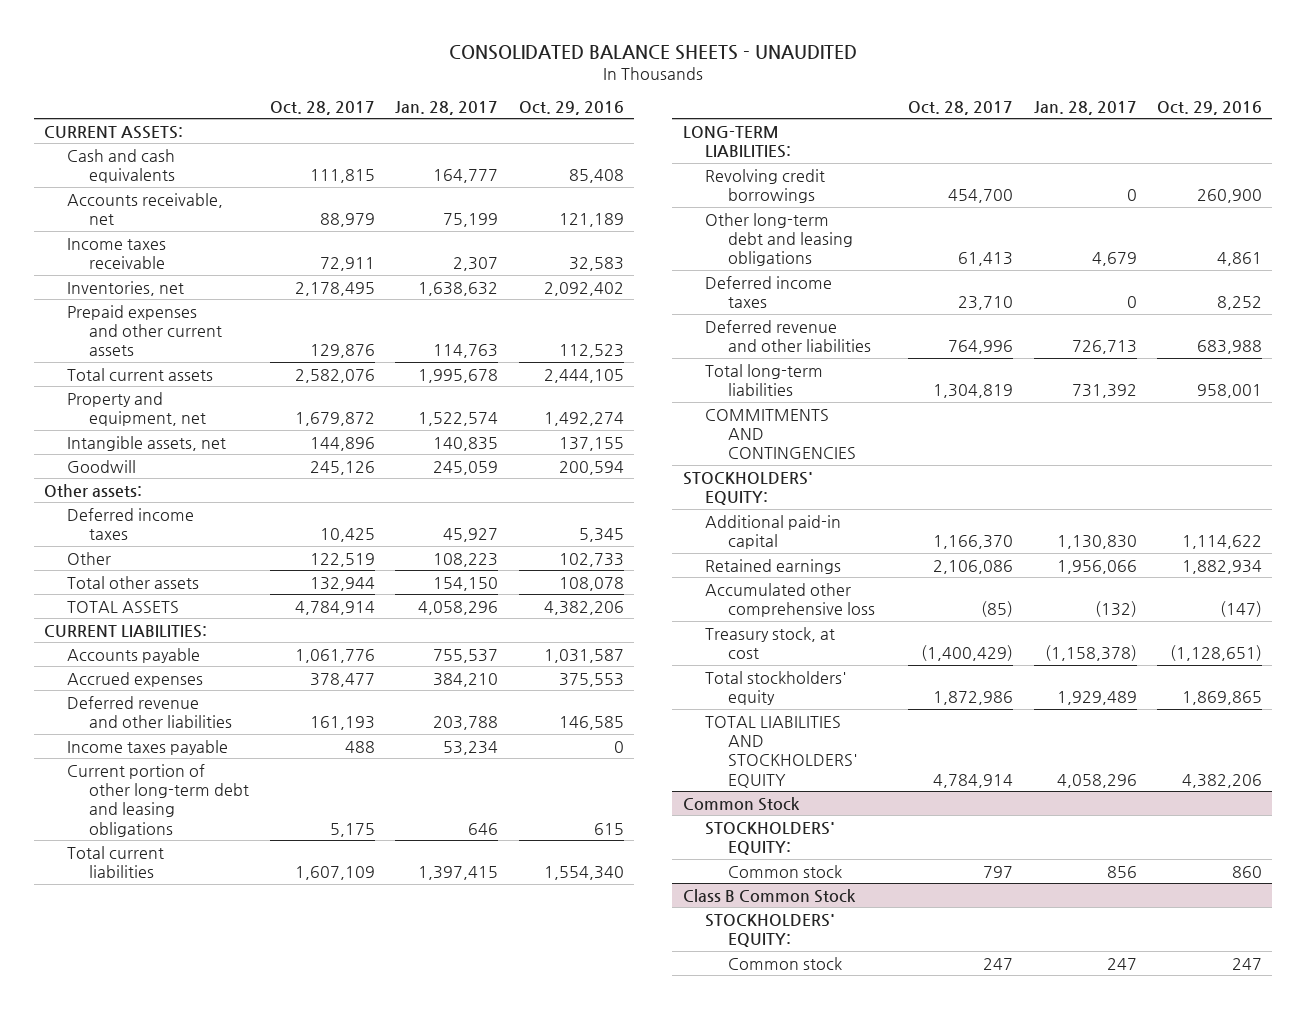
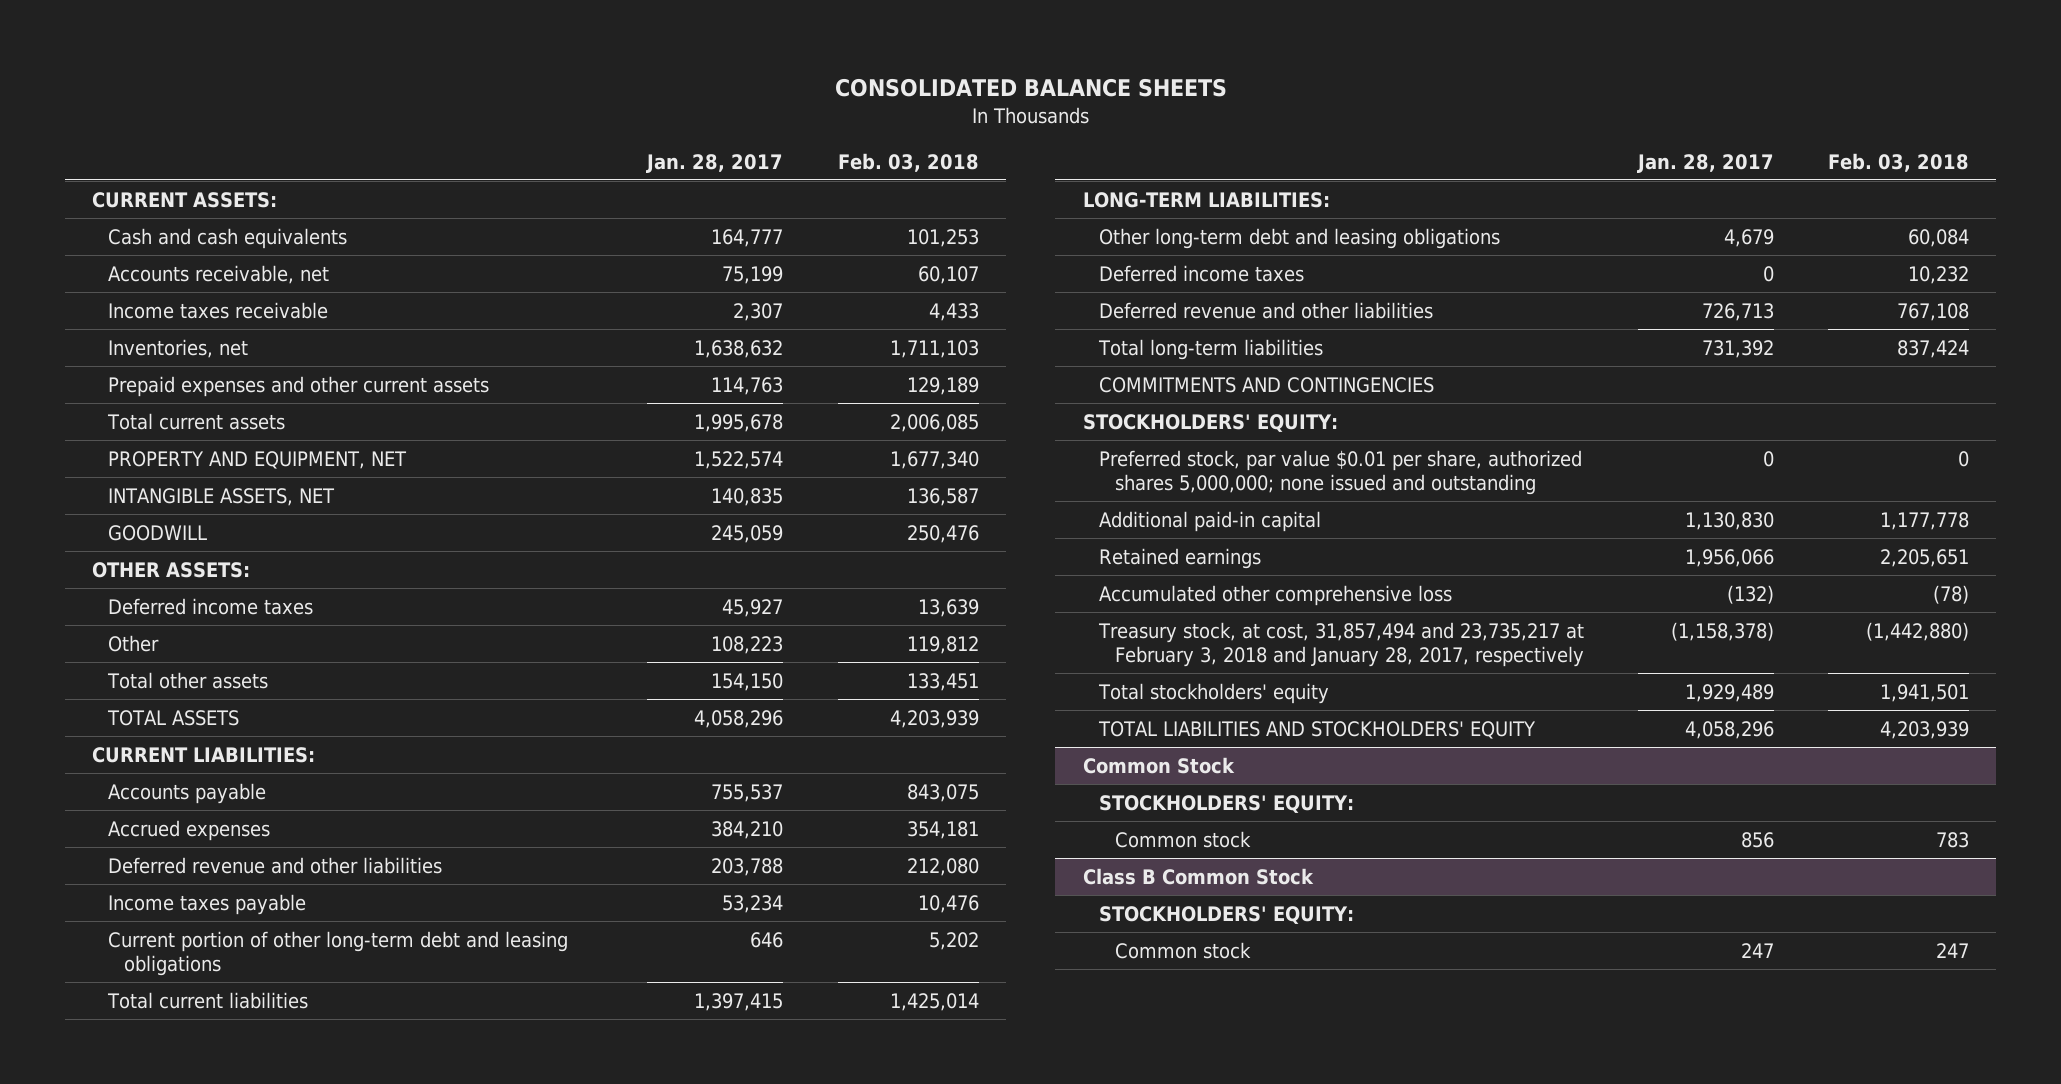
- CONSOLIDATED BALANCE SHEETS - UNAUDITED
+ CONSOLIDATED BALANCE SHEETS
- | Oct. 28, 2017 | Jan. 28, 2017 | Oct. 29, 2016
+ | Jan. 28, 2017 | Feb. 03, 2018
- Property and equipment, net | 1,679,872 | 1,522,574 | 1,492,274
- Intangible assets, net | 144,896 | 140,835 | 137,155
- Goodwill | 245,126 | 245,059 | 200,594
- Other assets:
+ PROPERTY AND EQUIPMENT, NET | 1,522,574 | 1,677,340
+ INTANGIBLE ASSETS, NET | 140,835 | 136,587
+ GOODWILL | 245,059 | 250,476
+ OTHER ASSETS:
- Revolving credit borrowings | 454,700 | 0 | 260,900
+ Preferred stock, par value $0.01 per share, authorized shares 5,000,000; none issued and outstanding | 0 | 0
- Treasury stock, at cost | (1,400,429) | (1,158,378) | (1,128,651)
+ Treasury stock, at cost, 31,857,494 and 23,735,217 at February 3, 2018 and January 28, 2017, respectively | (1,158,378) | (1,442,880)

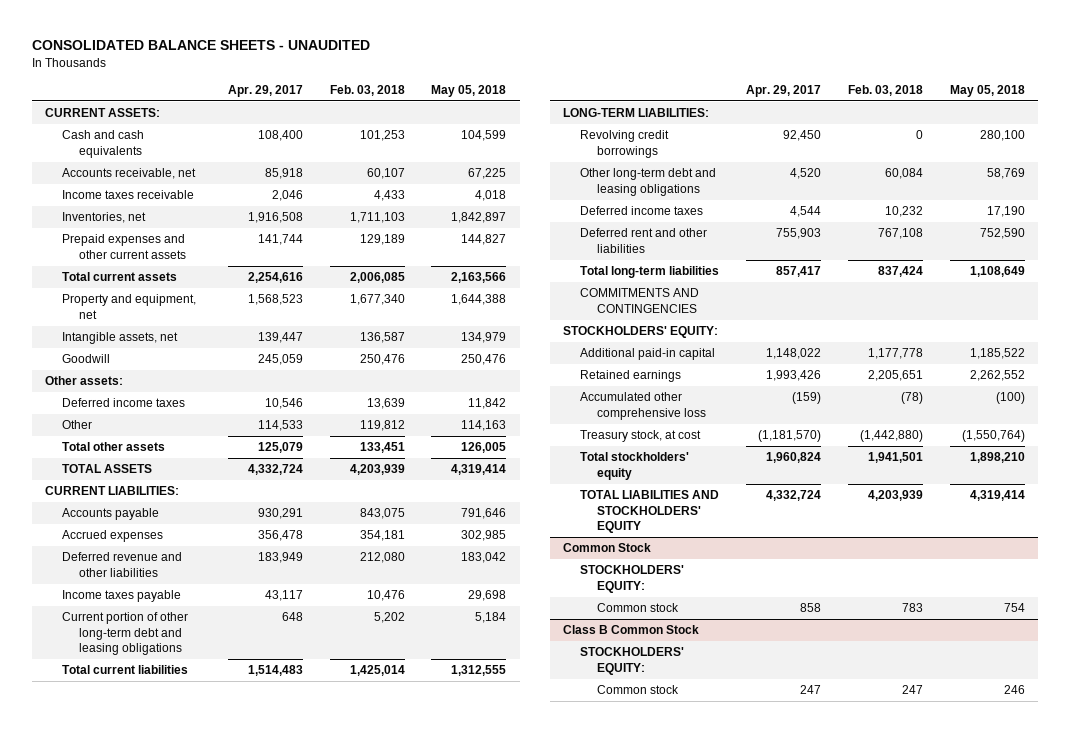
- CONSOLIDATED BALANCE SHEETS
+ CONSOLIDATED BALANCE SHEETS - UNAUDITED
- | Jan. 28, 2017 | Feb. 03, 2018
+ | Apr. 29, 2017 | Feb. 03, 2018 | May 05, 2018
- PROPERTY AND EQUIPMENT, NET | 1,522,574 | 1,677,340
- INTANGIBLE ASSETS, NET | 140,835 | 136,587
- GOODWILL | 245,059 | 250,476
- OTHER ASSETS:
+ Property and equipment, net | 1,568,523 | 1,677,340 | 1,644,388
+ Intangible assets, net | 139,447 | 136,587 | 134,979
+ Goodwill | 245,059 | 250,476 | 250,476
+ Other assets:
+ Revolving credit borrowings | 92,450 | 0 | 280,100
- Deferred revenue and other liabilities | 726,713 | 767,108
+ Deferred rent and other liabilities | 755,903 | 767,108 | 752,590
- Preferred stock, par value $0.01 per share, authorized shares 5,000,000; none issued and outstanding | 0 | 0
- Treasury stock, at cost, 31,857,494 and 23,735,217 at February 3, 2018 and January 28, 2017, respectively | (1,158,378) | (1,442,880)
+ Treasury stock, at cost | (1,181,570) | (1,442,880) | (1,550,764)

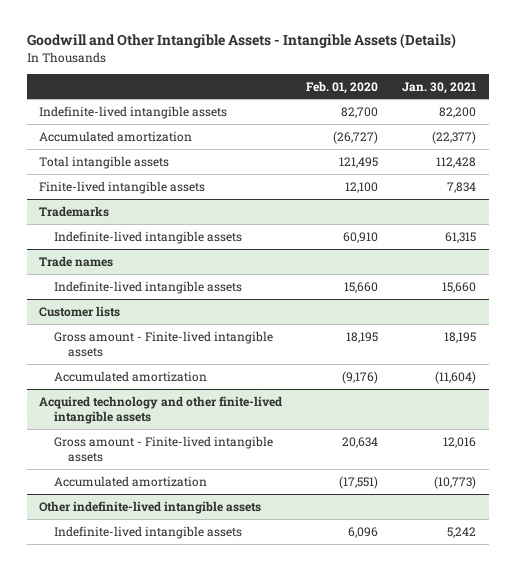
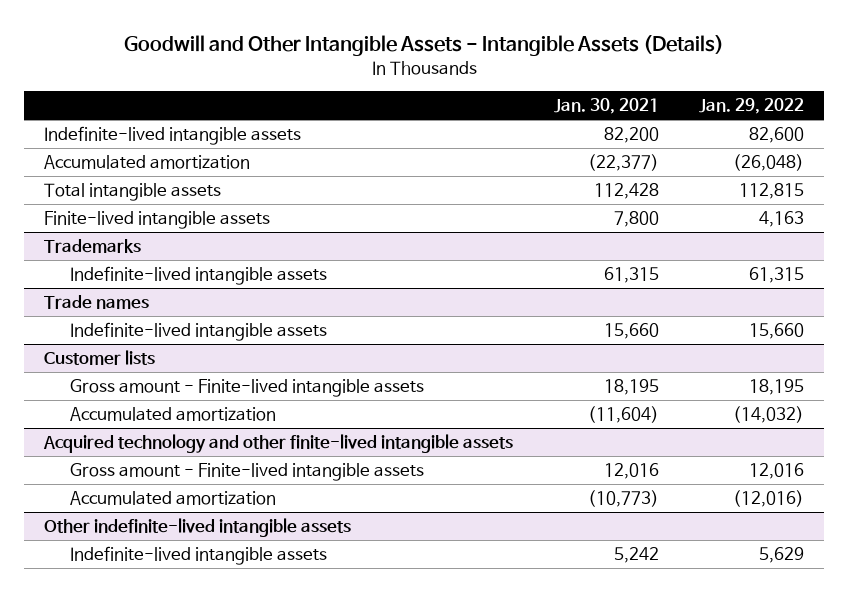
- | Feb. 01, 2020 | Jan. 30, 2021
+ | Jan. 30, 2021 | Jan. 29, 2022
- Finite-lived intangible assets | 12,100 | 7,834
+ Finite-lived intangible assets | 7,800 | 4,163

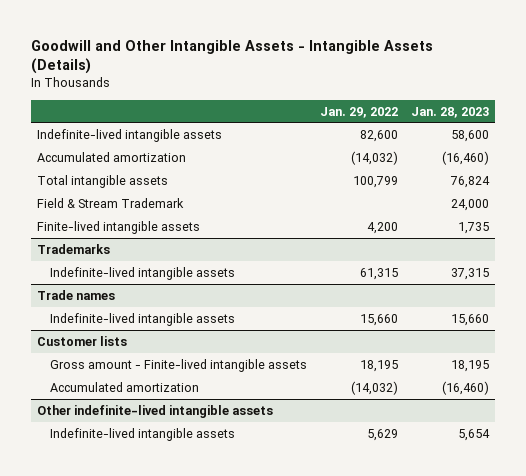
- | Jan. 30, 2021 | Jan. 29, 2022
+ | Jan. 29, 2022 | Jan. 28, 2023
- Accumulated amortization | (22,377) | (26,048)
- Total intangible assets | 112,428 | 112,815
- Finite-lived intangible assets | 7,800 | 4,163
+ Accumulated amortization | (14,032) | (16,460)
+ Total intangible assets | 100,799 | 76,824
+ Field & Stream Trademark | | 24,000
+ Finite-lived intangible assets | 4,200 | 1,735
- Acquired technology and other finite-lived intangible assets
- Gross amount - Finite-lived intangible assets | 12,016 | 12,016
- Accumulated amortization | (10,773) | (12,016)

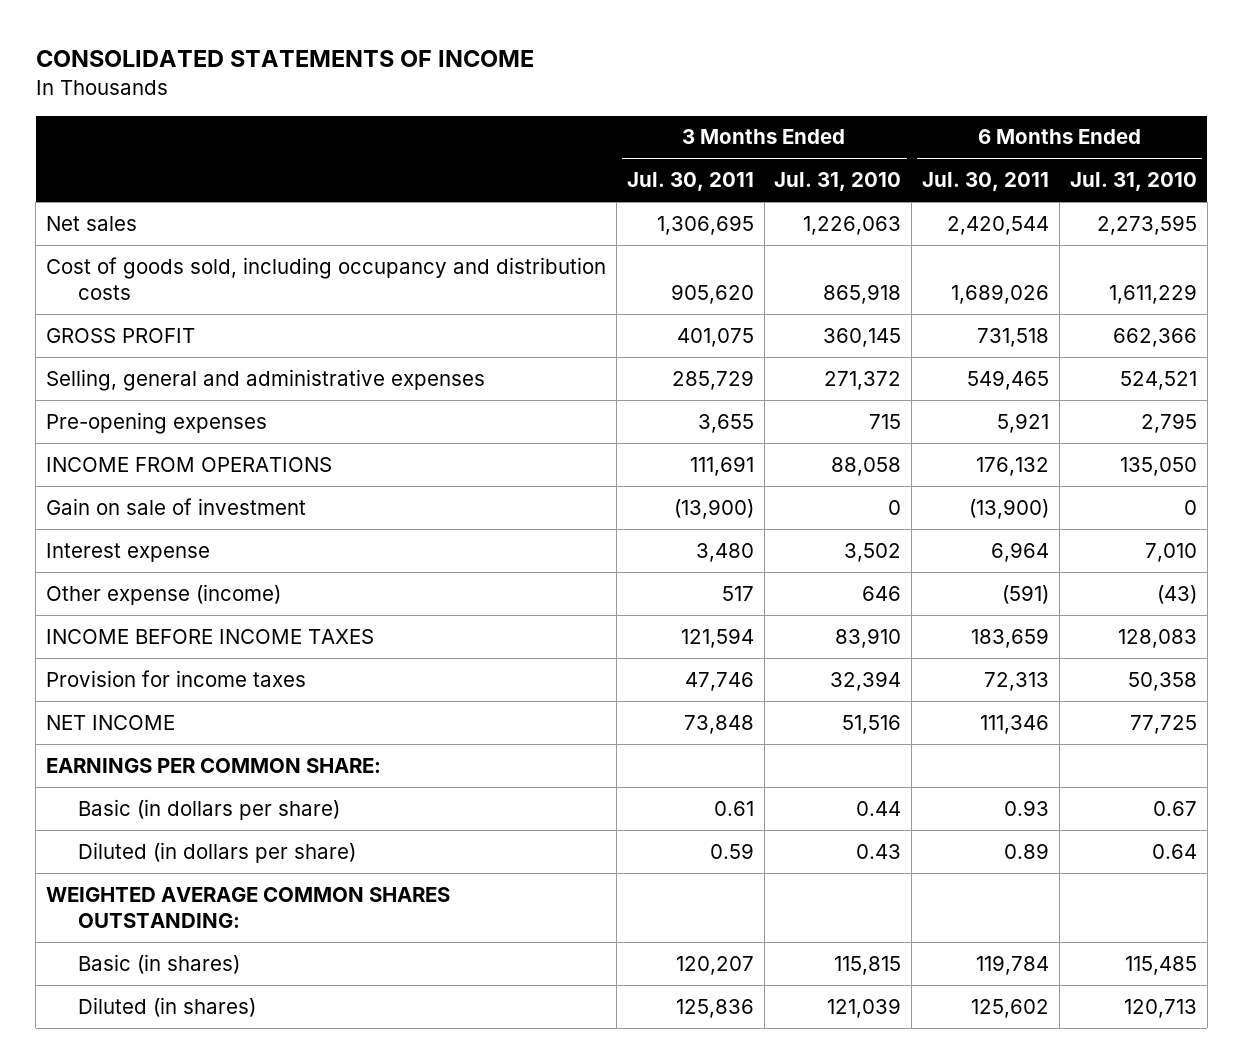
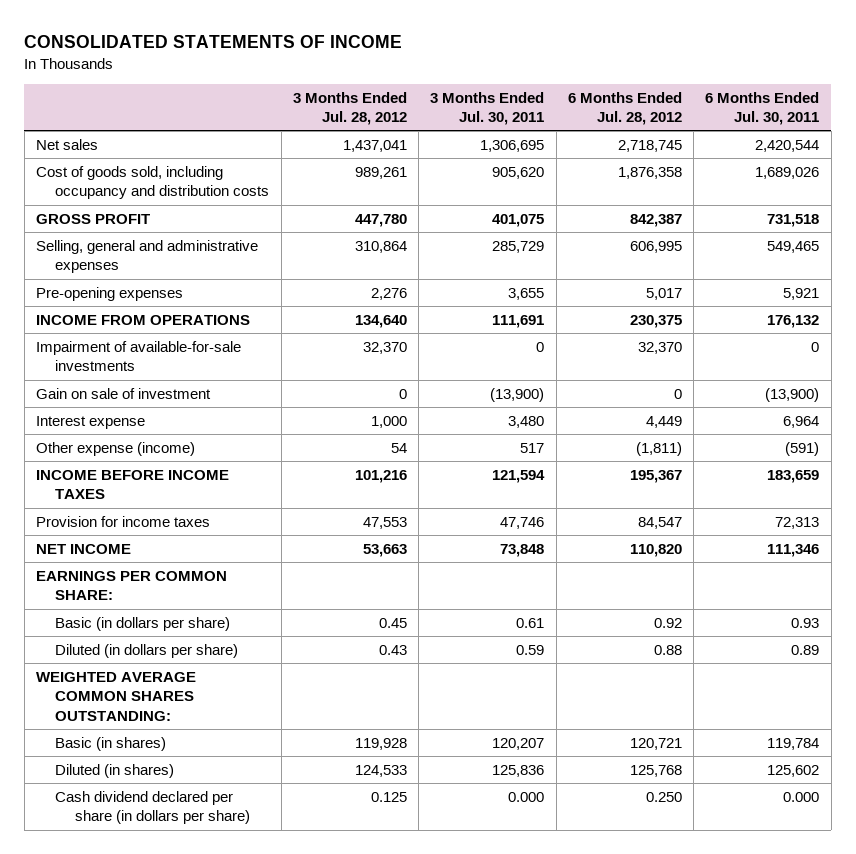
- | 3 Months Ended Jul. 30, 2011 | 3 Months Ended Jul. 31, 2010 | 6 Months Ended Jul. 30, 2011 | 6 Months Ended Jul. 31, 2010
+ | 3 Months Ended Jul. 28, 2012 | 3 Months Ended Jul. 30, 2011 | 6 Months Ended Jul. 28, 2012 | 6 Months Ended Jul. 30, 2011
+ Impairment of available-for-sale investments | 32,370 | 0 | 32,370 | 0
+ Cash dividend declared per share (in dollars per share) | 0.125 | 0.000 | 0.250 | 0.000

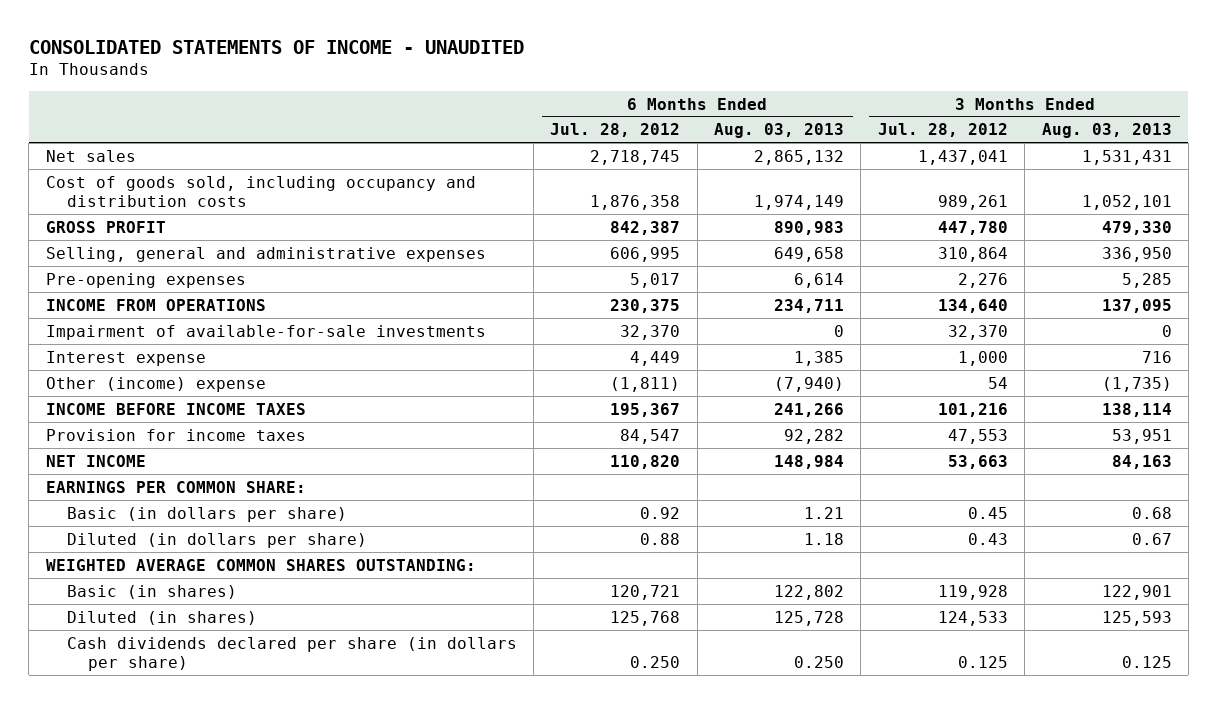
- CONSOLIDATED STATEMENTS OF INCOME
+ CONSOLIDATED STATEMENTS OF INCOME - UNAUDITED
- | 3 Months Ended Jul. 28, 2012 | 3 Months Ended Jul. 30, 2011 | 6 Months Ended Jul. 28, 2012 | 6 Months Ended Jul. 30, 2011
+ | 6 Months Ended Jul. 28, 2012 | 6 Months Ended Aug. 03, 2013 | 3 Months Ended Jul. 28, 2012 | 3 Months Ended Aug. 03, 2013
- Gain on sale of investment | 0 | (13,900) | 0 | (13,900)
- Other expense (income) | 54 | 517 | (1,811) | (591)
+ Other (income) expense | (1,811) | (7,940) | 54 | (1,735)
- Cash dividend declared per share (in dollars per share) | 0.125 | 0.000 | 0.250 | 0.000
+ Cash dividends declared per share (in dollars per share) | 0.250 | 0.250 | 0.125 | 0.125

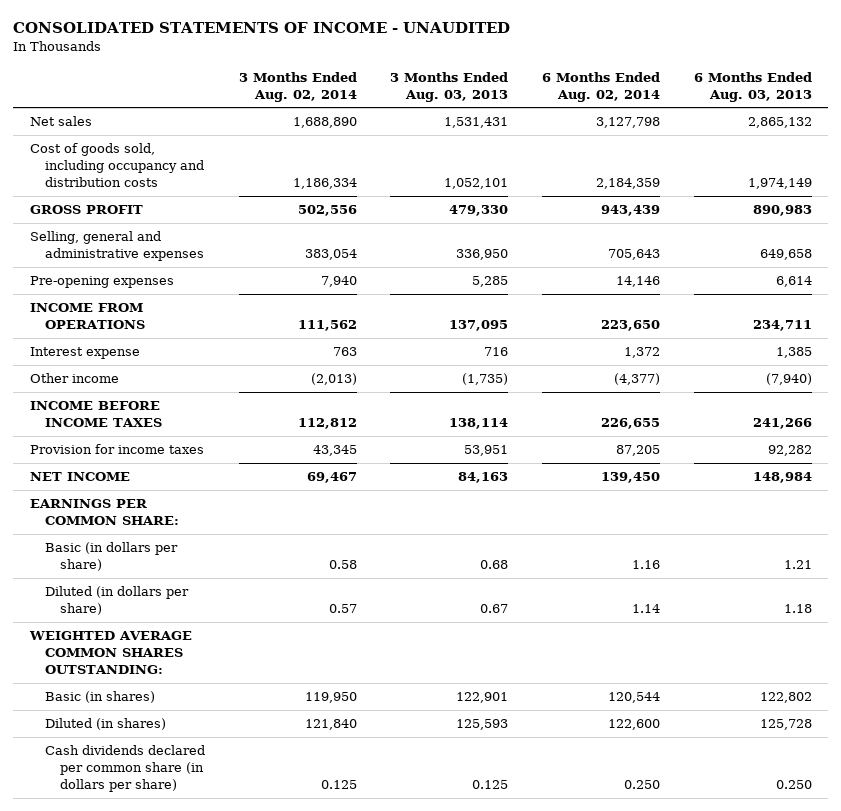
- | 6 Months Ended Jul. 28, 2012 | 6 Months Ended Aug. 03, 2013 | 3 Months Ended Jul. 28, 2012 | 3 Months Ended Aug. 03, 2013
+ | 3 Months Ended Aug. 02, 2014 | 3 Months Ended Aug. 03, 2013 | 6 Months Ended Aug. 02, 2014 | 6 Months Ended Aug. 03, 2013
- Impairment of available-for-sale investments | 32,370 | 0 | 32,370 | 0
- Other (income) expense | (1,811) | (7,940) | 54 | (1,735)
+ Other income | (2,013) | (1,735) | (4,377) | (7,940)
- Cash dividends declared per share (in dollars per share) | 0.250 | 0.250 | 0.125 | 0.125
+ Cash dividends declared per common share (in dollars per share) | 0.125 | 0.125 | 0.250 | 0.250

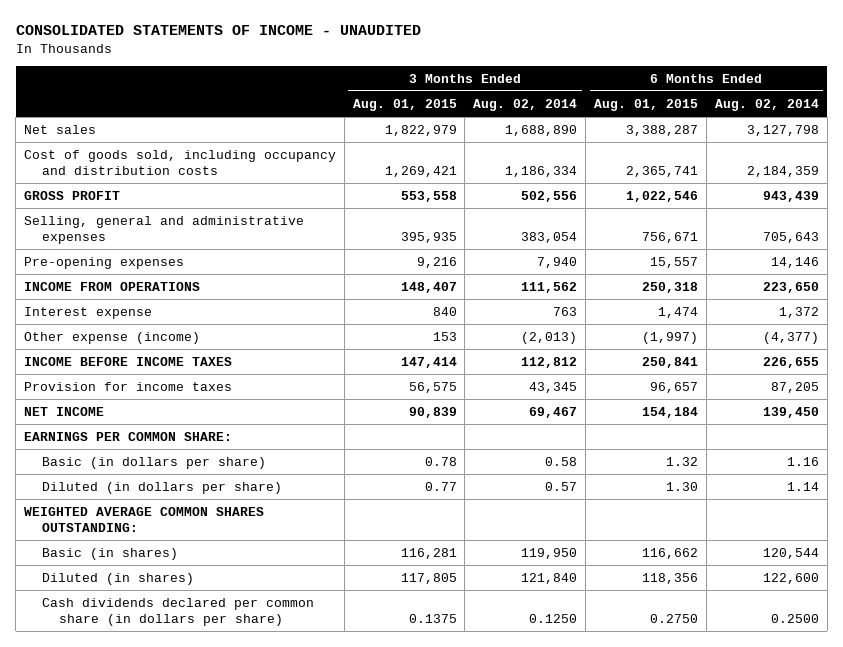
- | 3 Months Ended Aug. 02, 2014 | 3 Months Ended Aug. 03, 2013 | 6 Months Ended Aug. 02, 2014 | 6 Months Ended Aug. 03, 2013
+ | 3 Months Ended Aug. 01, 2015 | 3 Months Ended Aug. 02, 2014 | 6 Months Ended Aug. 01, 2015 | 6 Months Ended Aug. 02, 2014
- Other income | (2,013) | (1,735) | (4,377) | (7,940)
+ Other expense (income) | 153 | (2,013) | (1,997) | (4,377)
- Cash dividends declared per common share (in dollars per share) | 0.125 | 0.125 | 0.250 | 0.250
+ Cash dividends declared per common share (in dollars per share) | 0.1375 | 0.1250 | 0.2750 | 0.2500

